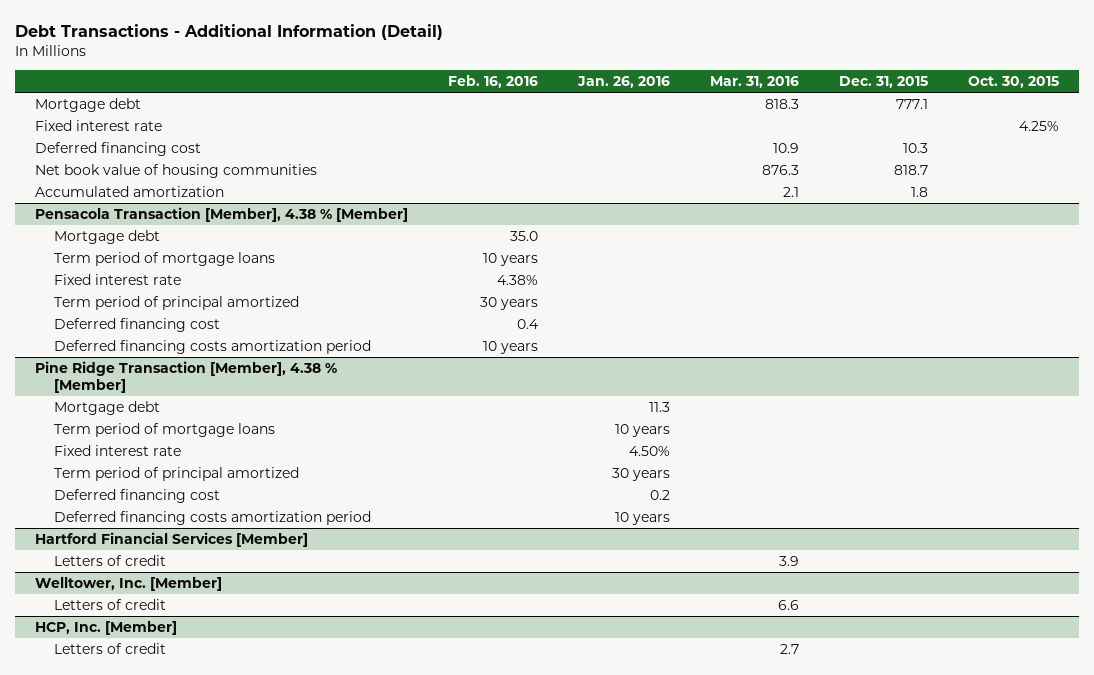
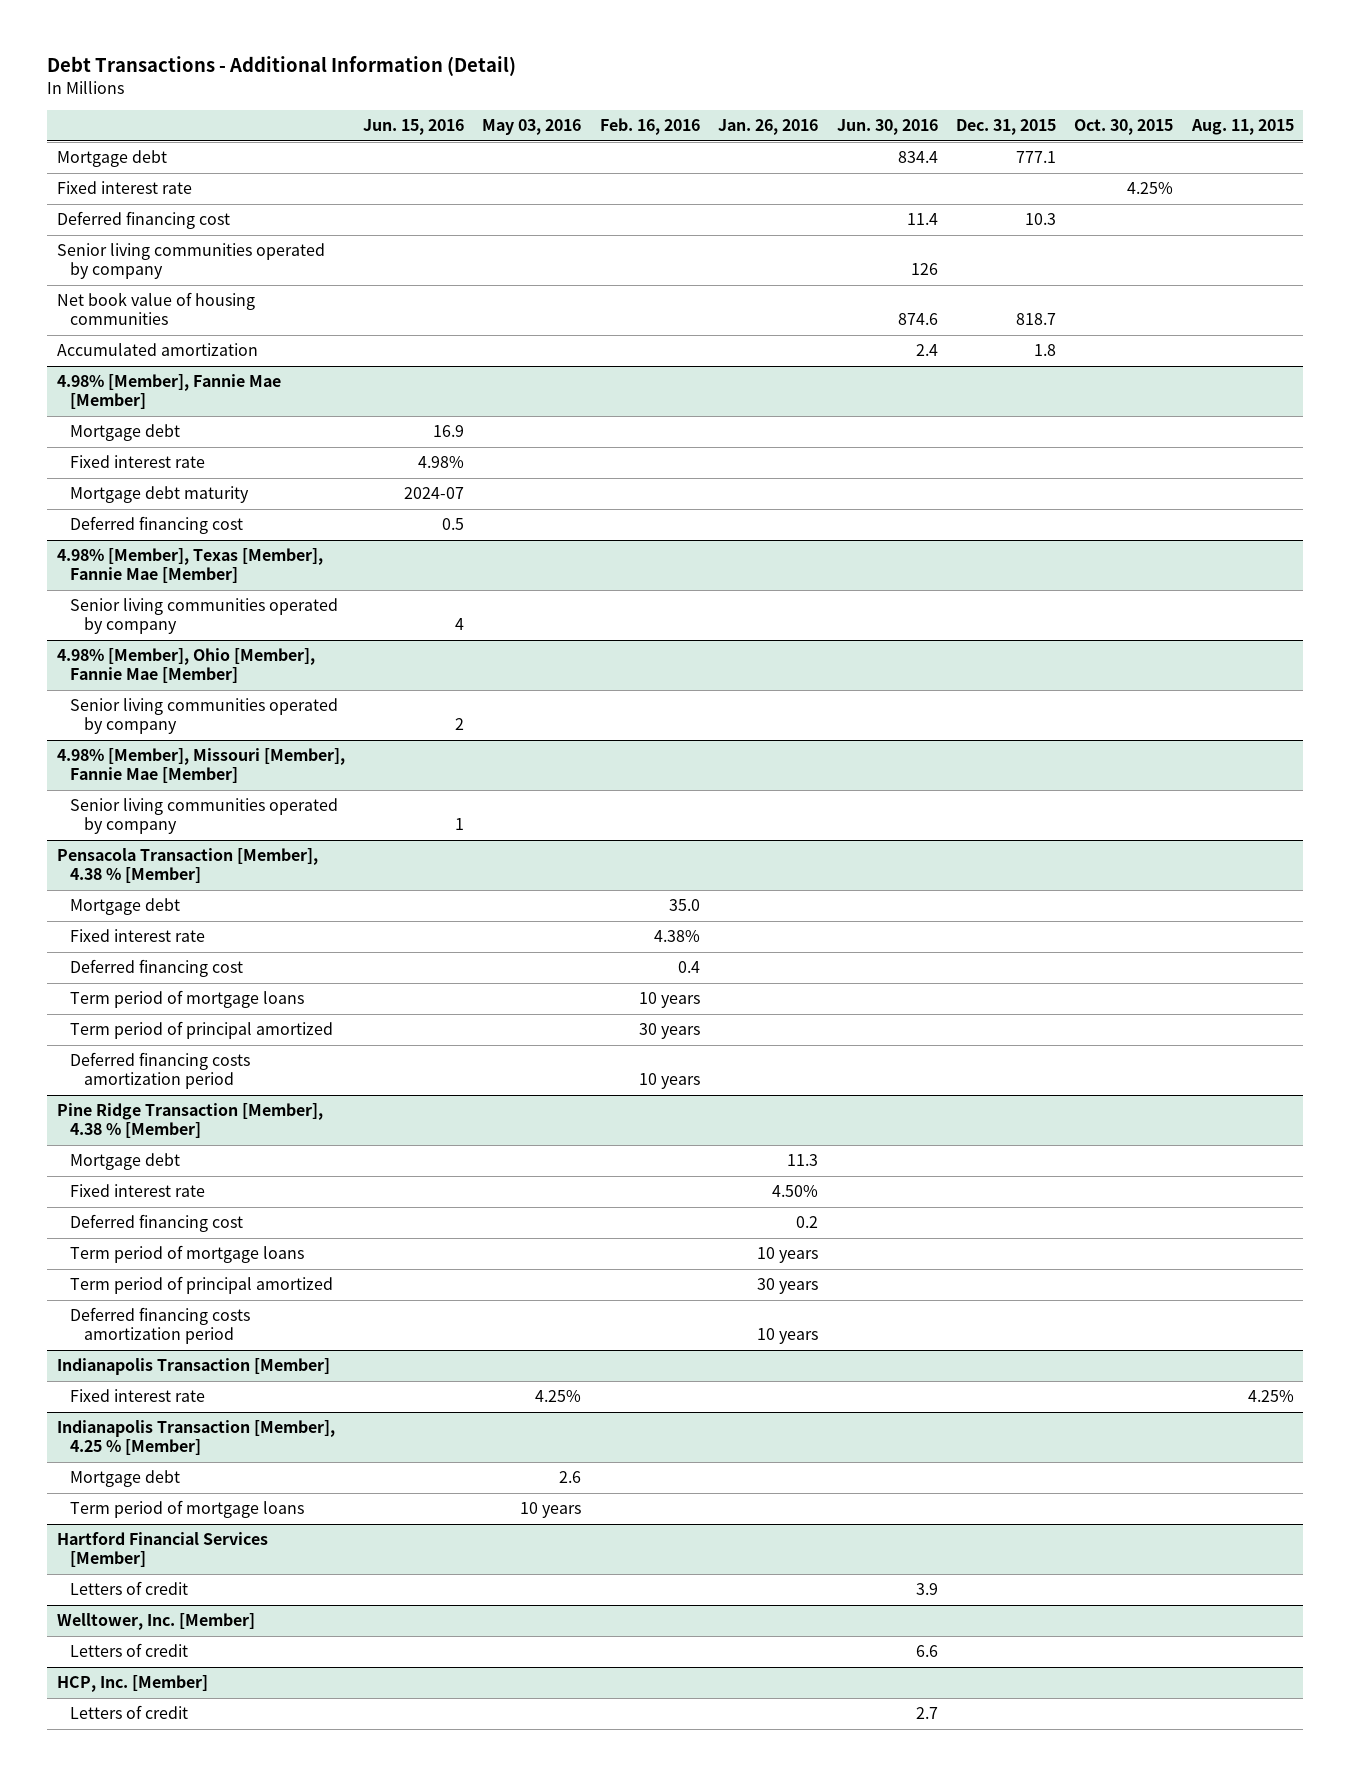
- | Feb. 16, 2016 | Jan. 26, 2016 | Mar. 31, 2016 | Dec. 31, 2015 | Oct. 30, 2015
+ | Jun. 15, 2016 | May 03, 2016 | Feb. 16, 2016 | Jan. 26, 2016 | Jun. 30, 2016 | Dec. 31, 2015 | Oct. 30, 2015 | Aug. 11, 2015
+ Senior living communities operated by company | | | | | 126 | | |
+ 4.98% [Member], Fannie Mae [Member]
+ Mortgage debt | 16.9 | | | | | | |
+ Fixed interest rate | 4.98% | | | | | | |
+ Mortgage debt maturity | 2024-07 | | | | | | |
+ Deferred financing cost | 0.5 | | | | | | |
+ 4.98% [Member], Texas [Member], Fannie Mae [Member]
+ Senior living communities operated by company | 4 | | | | | | |
+ 4.98% [Member], Ohio [Member], Fannie Mae [Member]
+ Senior living communities operated by company | 2 | | | | | | |
+ 4.98% [Member], Missouri [Member], Fannie Mae [Member]
+ Senior living communities operated by company | 1 | | | | | | |
@ Pensacola Transaction [Member], 4.38 % [Member]
moved down: Term period of mortgage loans | | | 10 years | | | | |
moved down: Term period of principal amortized | | | 30 years | | | | |
@ Pine Ridge Transaction [Member], 4.38 % [Member]
moved down: Term period of mortgage loans | | | | 10 years | | | |
moved down: Term period of principal amortized | | | | 30 years | | | |
+ Indianapolis Transaction [Member]
+ Fixed interest rate | | 4.25% | | | | | | 4.25%
+ Indianapolis Transaction [Member], 4.25 % [Member]
+ Mortgage debt | | 2.6 | | | | | |
+ Term period of mortgage loans | | 10 years | | | | | |

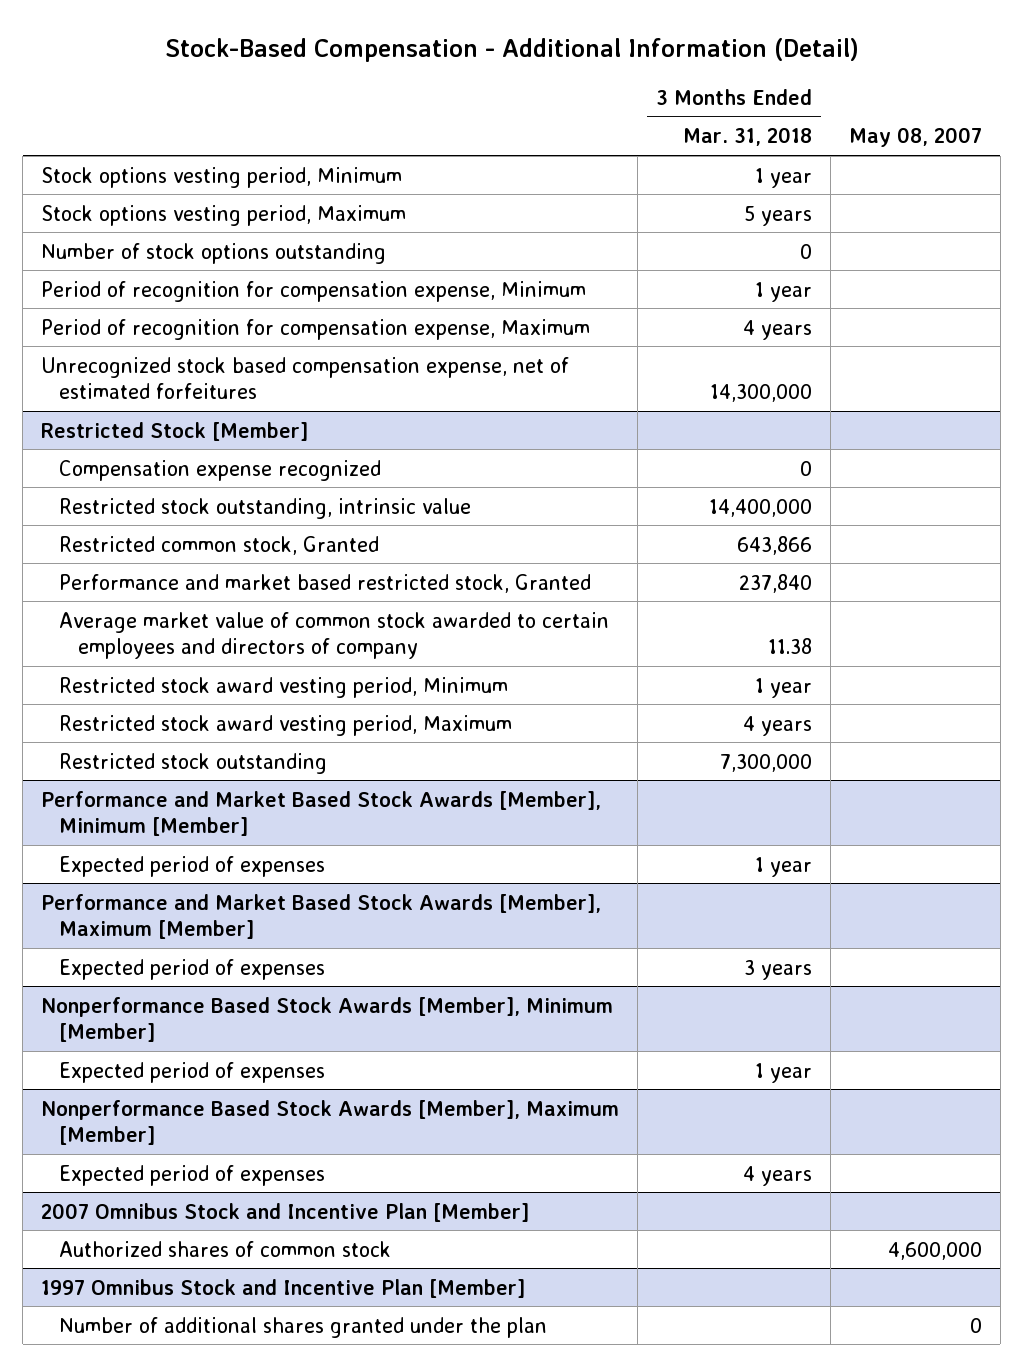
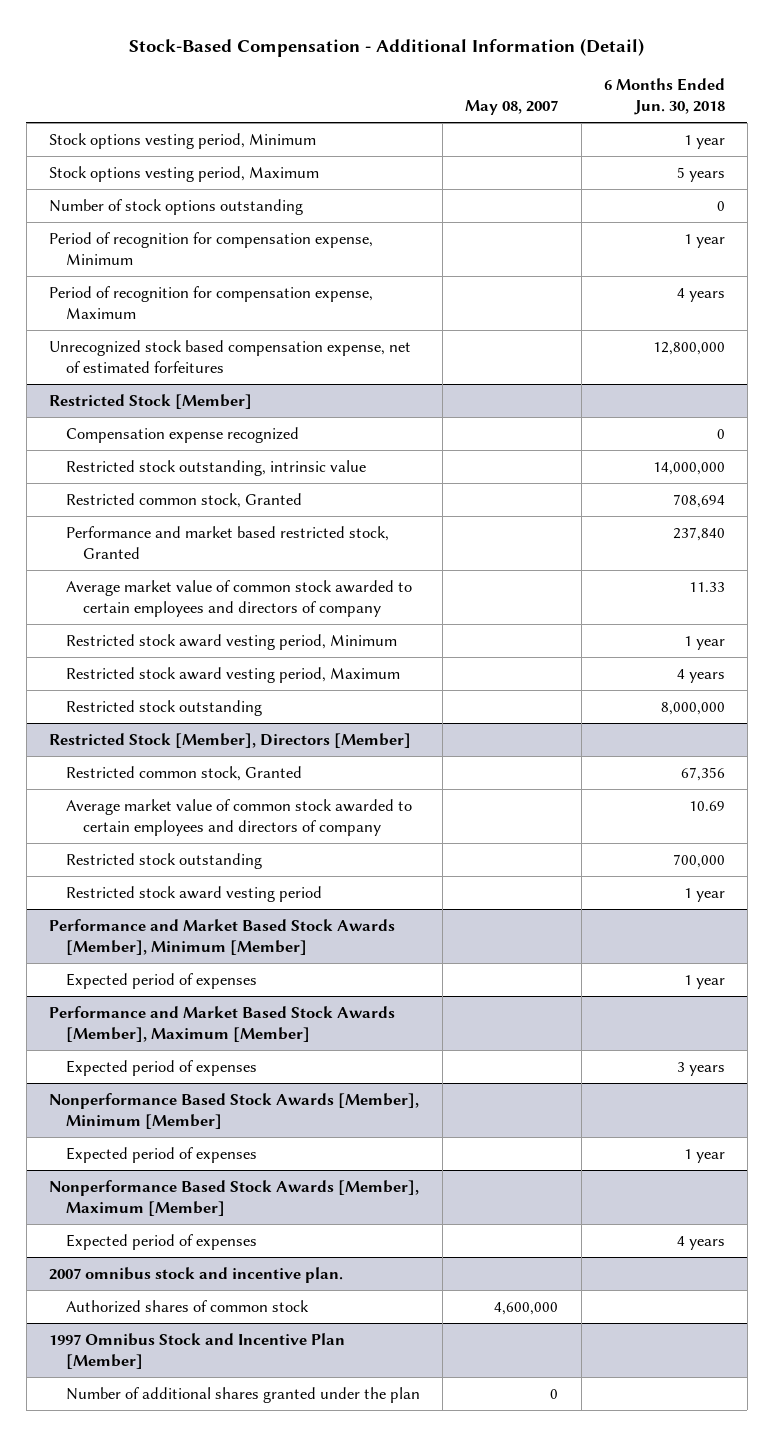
- | 3 Months Ended Mar. 31, 2018 | May 08, 2007
+ | May 08, 2007 | 6 Months Ended Jun. 30, 2018
+ Restricted Stock [Member], Directors [Member]
+ Restricted common stock, Granted | | 67,356
+ Average market value of common stock awarded to certain employees and directors of company | | 10.69
+ Restricted stock outstanding | | 700,000
+ Restricted stock award vesting period | | 1 year
- 2007 Omnibus Stock and Incentive Plan [Member]
+ 2007 omnibus stock and incentive plan.

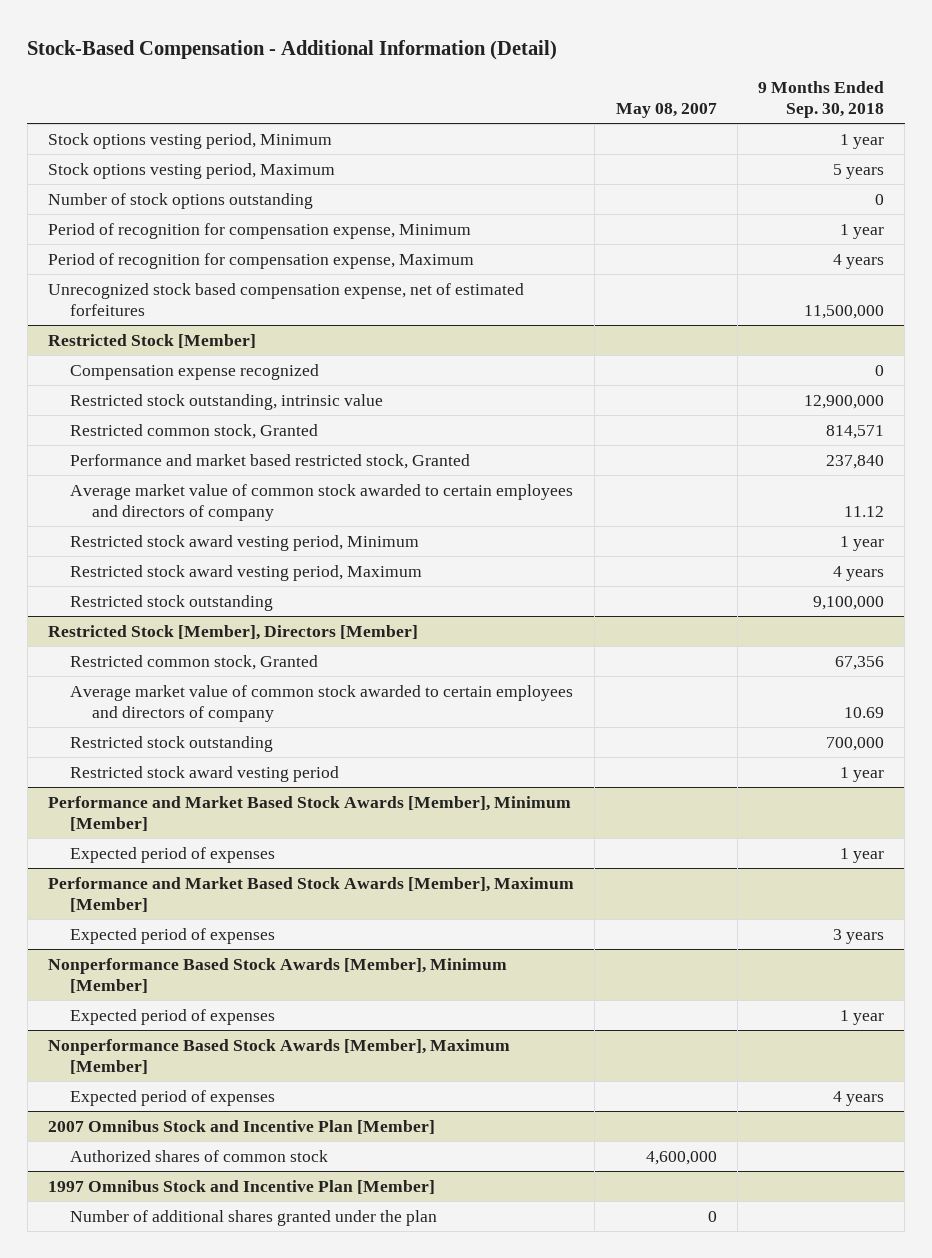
- | May 08, 2007 | 6 Months Ended Jun. 30, 2018
+ | May 08, 2007 | 9 Months Ended Sep. 30, 2018
- 2007 omnibus stock and incentive plan.
+ 2007 Omnibus Stock and Incentive Plan [Member]

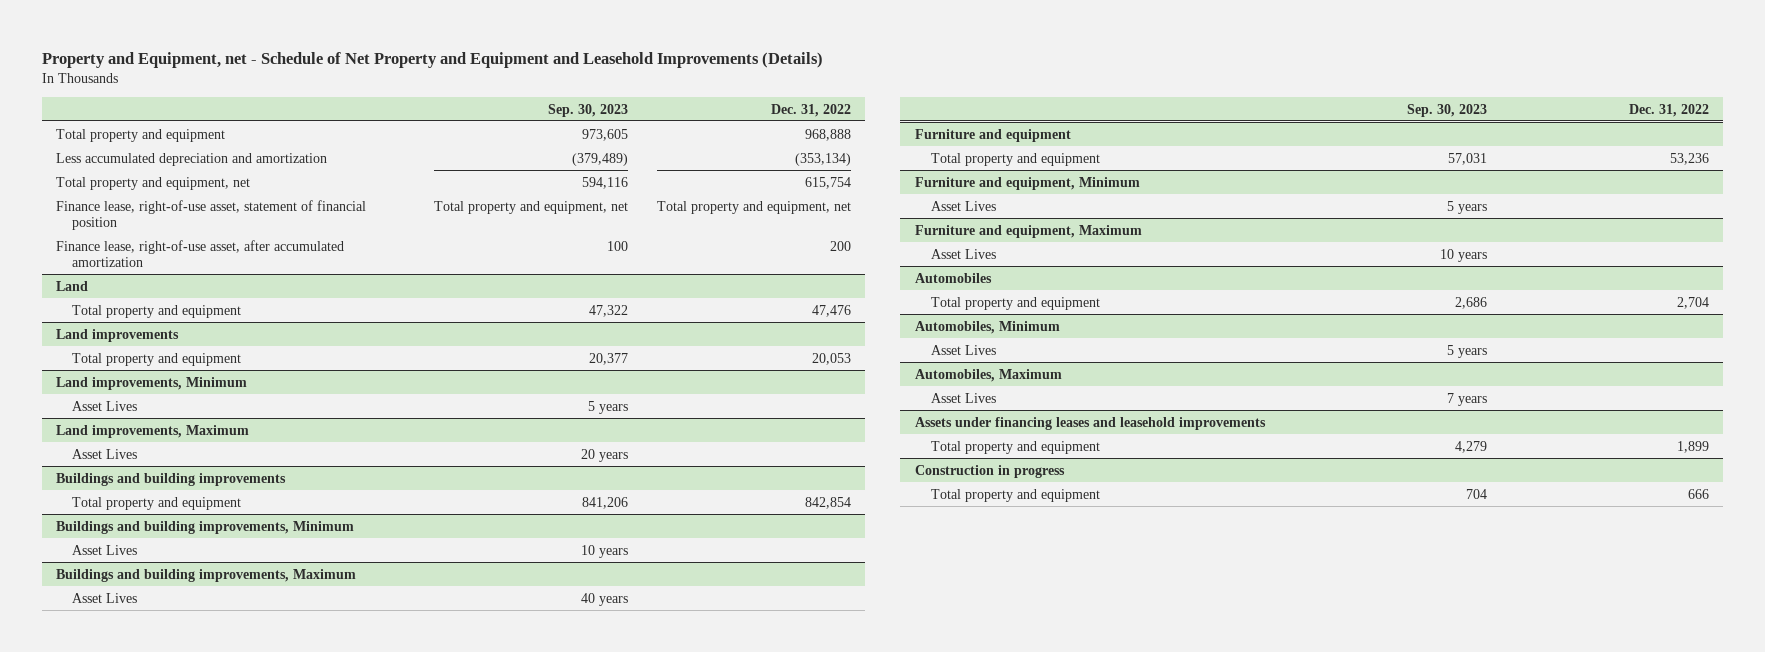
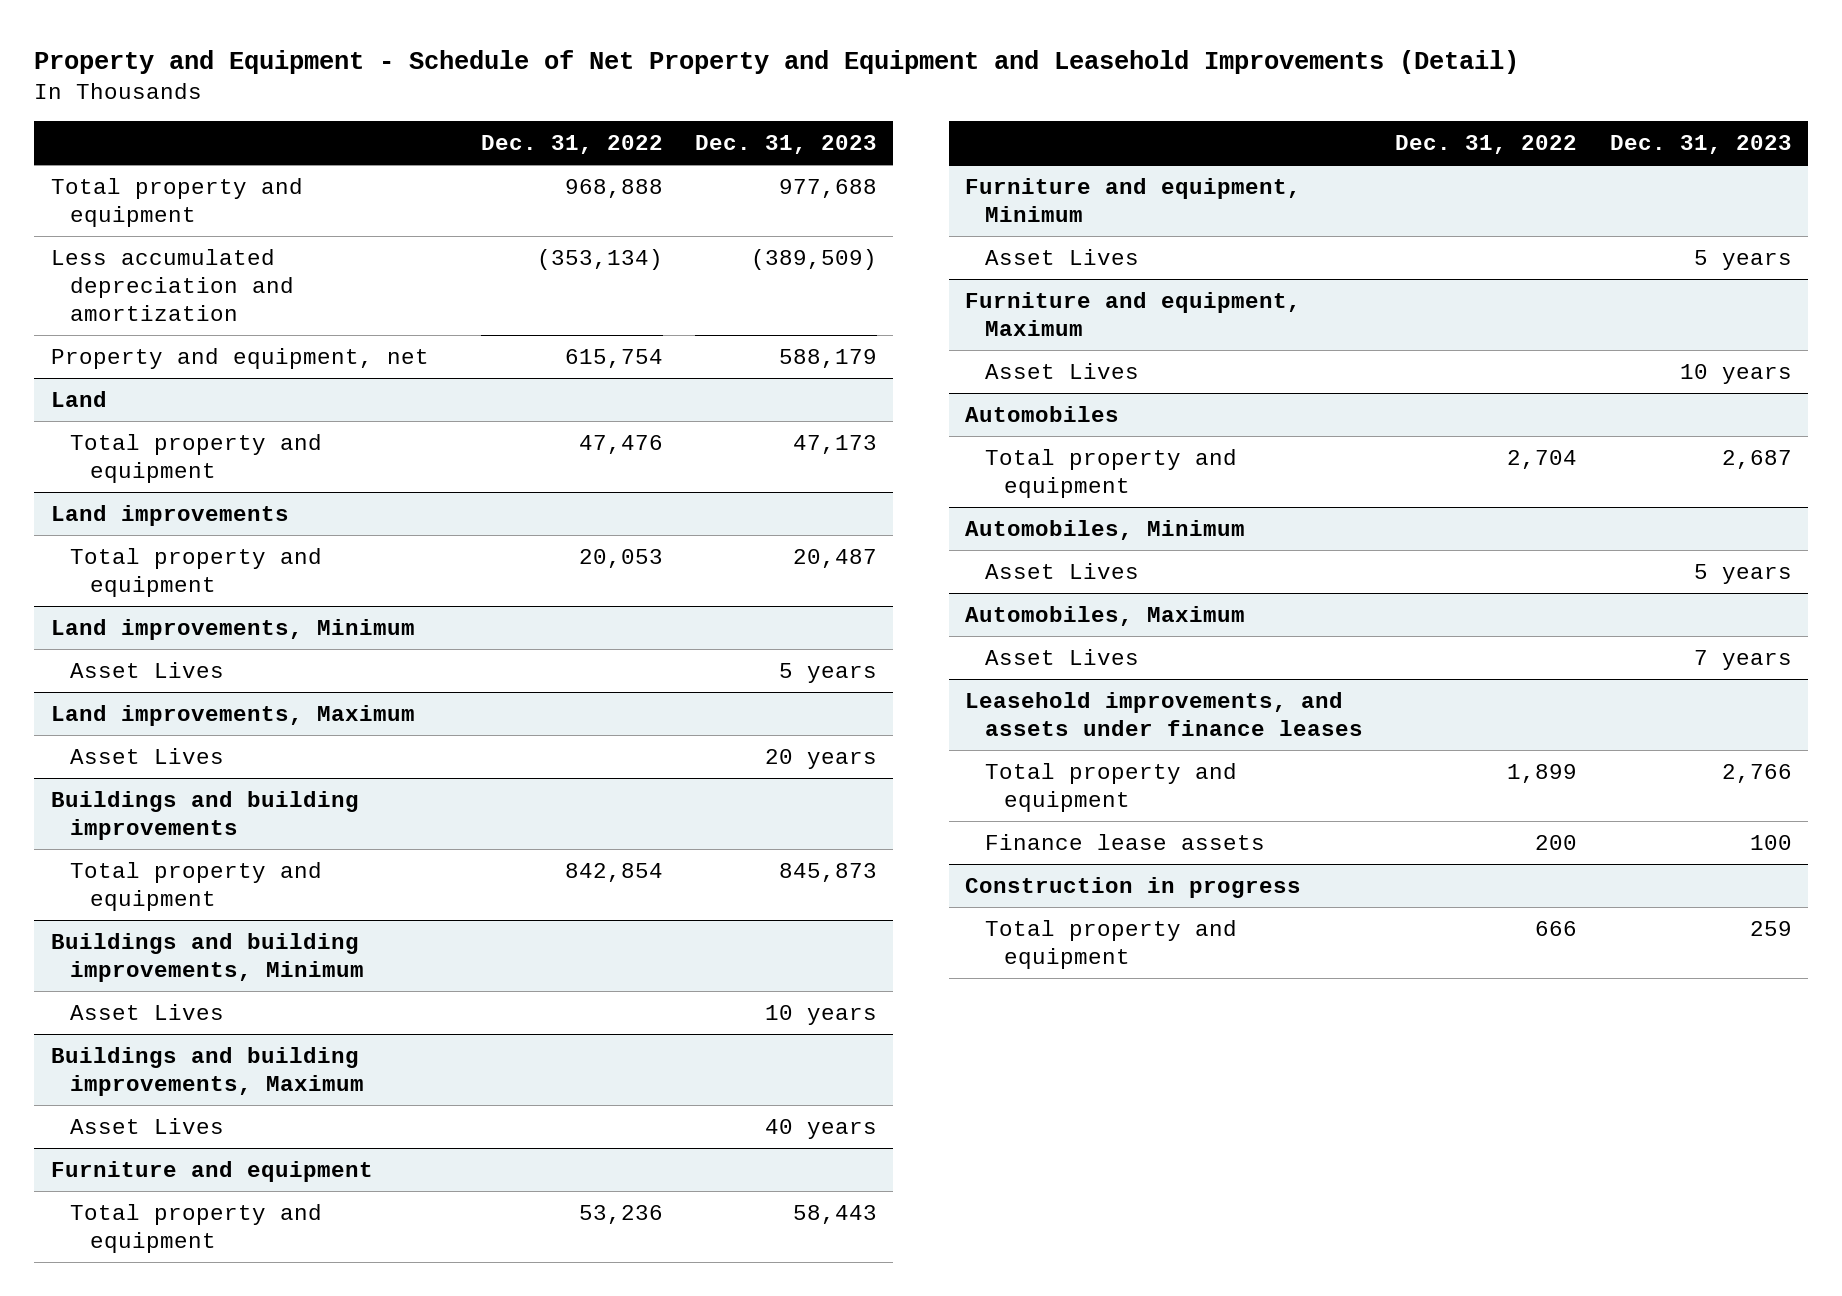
- Property and Equipment, net - Schedule of Net Property and Equipment and Leasehold Improvements (Details)
+ Property and Equipment - Schedule of Net Property and Equipment and Leasehold Improvements (Detail)
- | Sep. 30, 2023 | Dec. 31, 2022
+ | Dec. 31, 2022 | Dec. 31, 2023
- Total property and equipment, net | 594,116 | 615,754
- Finance lease, right-of-use asset, statement of financial position | Total property and equipment, net | Total property and equipment, net
- Finance lease, right-of-use asset, after accumulated amortization | 100 | 200
+ Property and equipment, net | 615,754 | 588,179
- Assets under financing leases and leasehold improvements
+ Leasehold improvements, and assets under finance leases
+ Finance lease assets | 200 | 100

